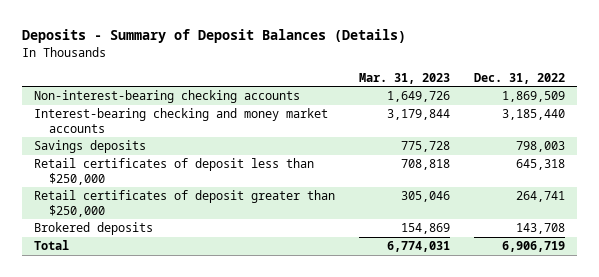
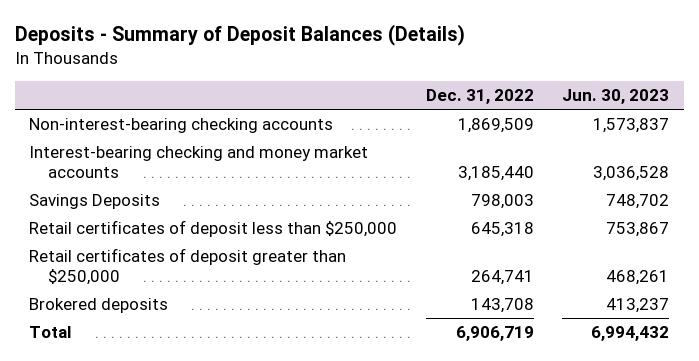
- | Mar. 31, 2023 | Dec. 31, 2022
+ | Dec. 31, 2022 | Jun. 30, 2023
- Savings deposits | 775,728 | 798,003
+ Savings Deposits | 798,003 | 748,702

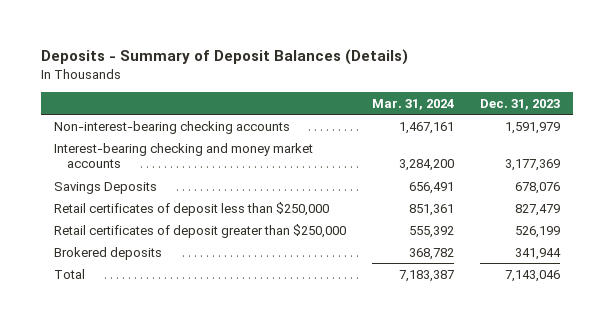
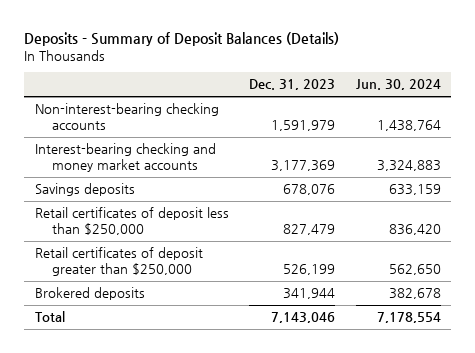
- | Mar. 31, 2024 | Dec. 31, 2023
+ | Dec. 31, 2023 | Jun. 30, 2024
- Savings Deposits | 656,491 | 678,076
+ Savings deposits | 678,076 | 633,159

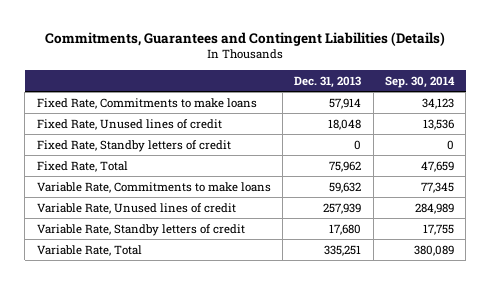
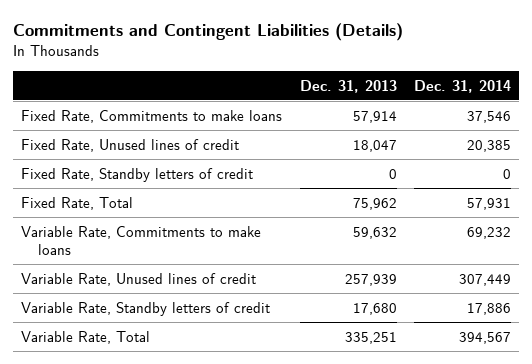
- Commitments, Guarantees and Contingent Liabilities (Details)
+ Commitments and Contingent Liabilities (Details)
- | Dec. 31, 2013 | Sep. 30, 2014
+ | Dec. 31, 2013 | Dec. 31, 2014
- Fixed Rate, Unused lines of credit | 18,048 | 13,536
+ Fixed Rate, Unused lines of credit | 18,047 | 20,385

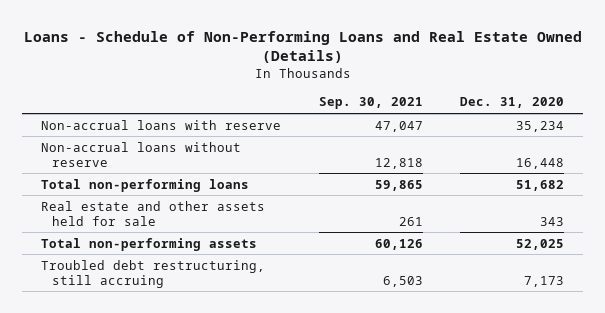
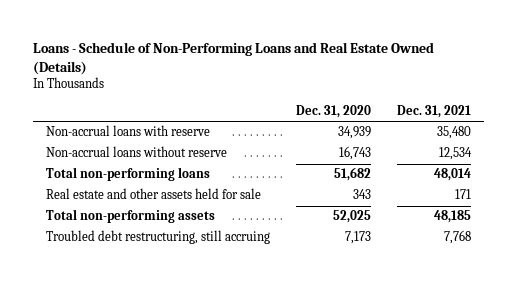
- | Sep. 30, 2021 | Dec. 31, 2020
+ | Dec. 31, 2020 | Dec. 31, 2021
- Non-accrual loans with reserve | 47,047 | 35,234
- Non-accrual loans without reserve | 12,818 | 16,448
+ Non-accrual loans with reserve | 34,939 | 35,480
+ Non-accrual loans without reserve | 16,743 | 12,534

